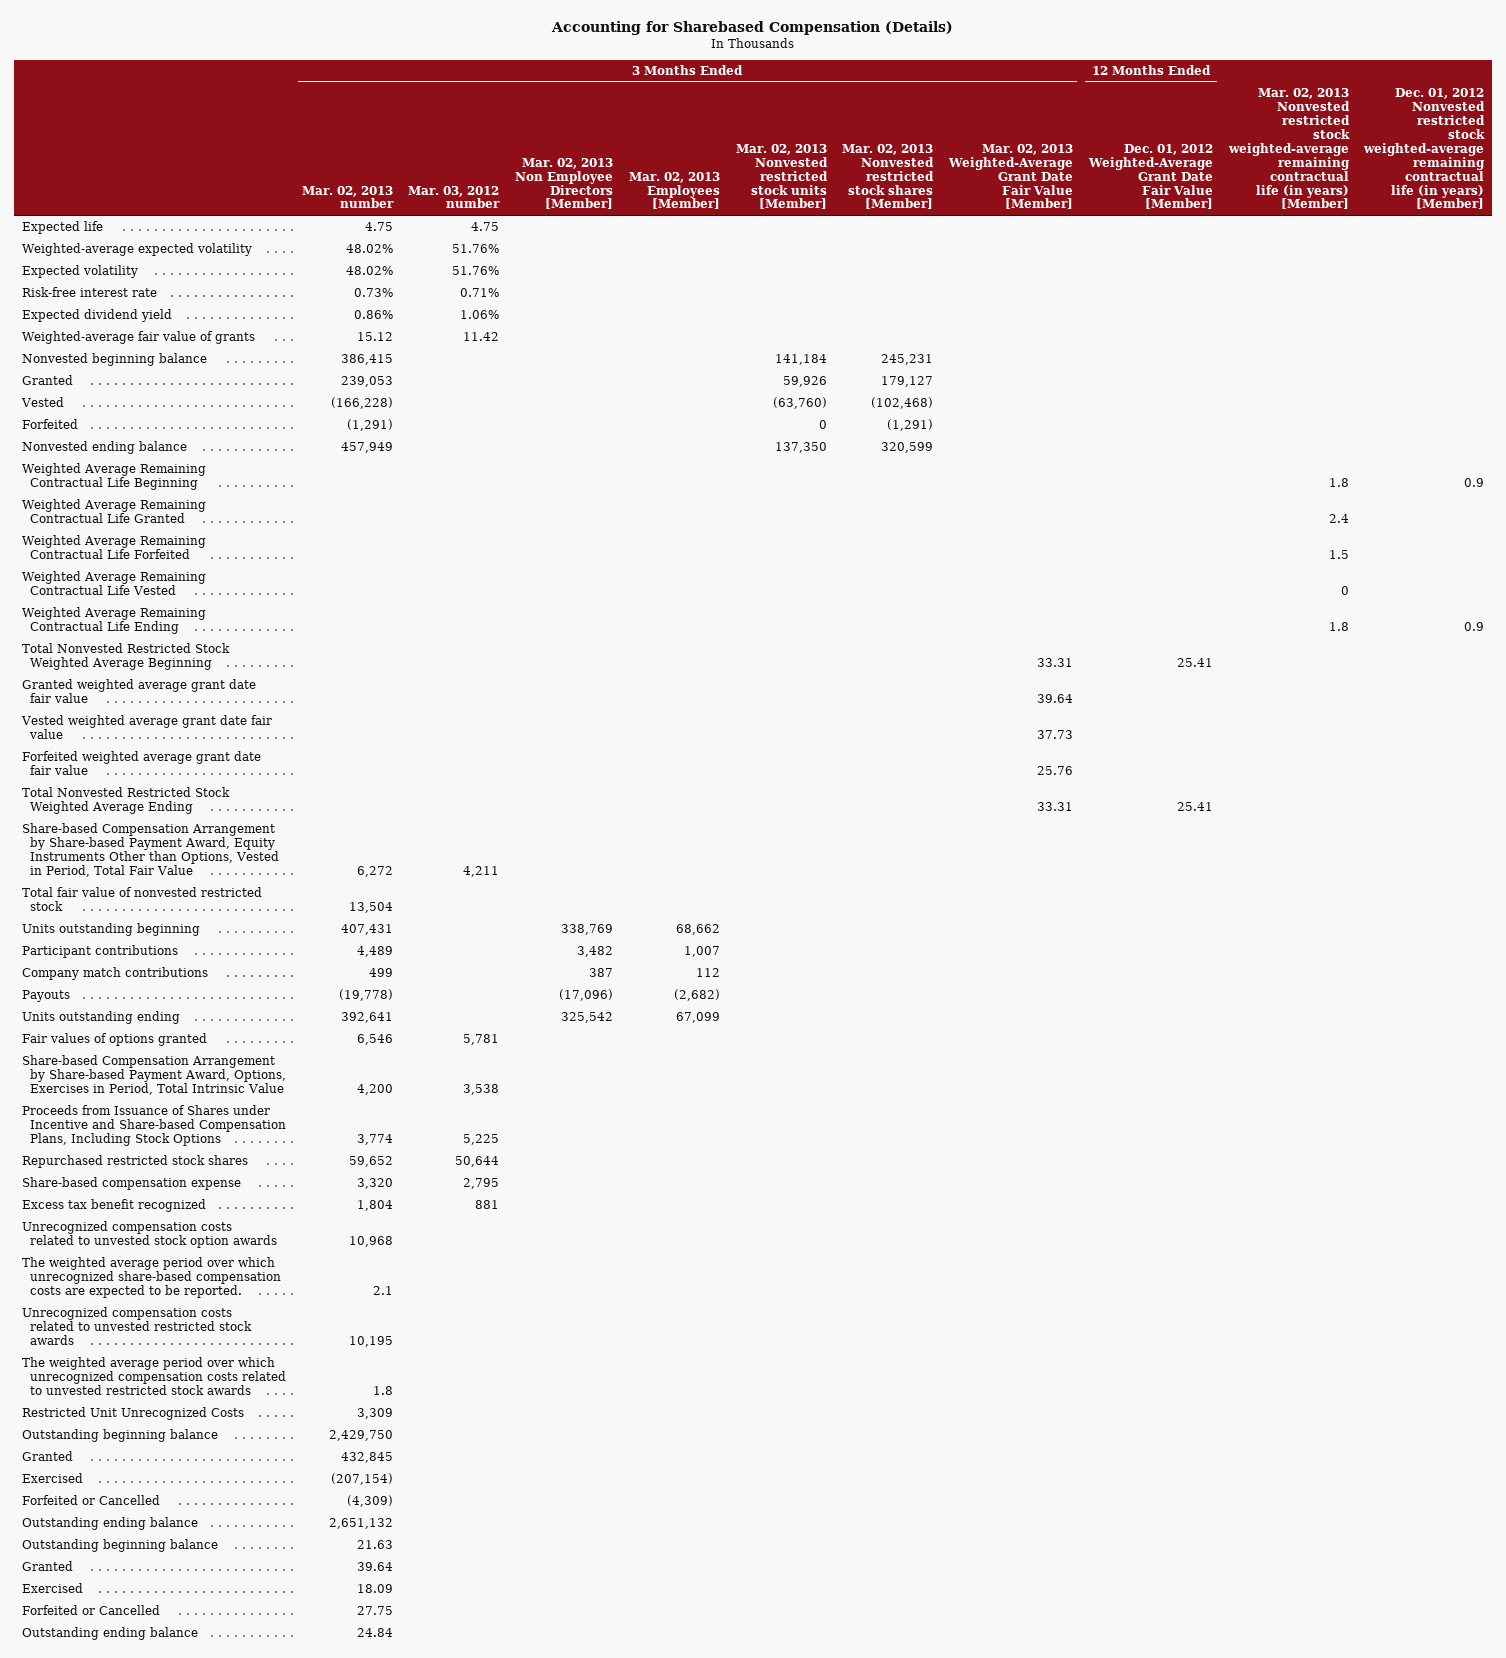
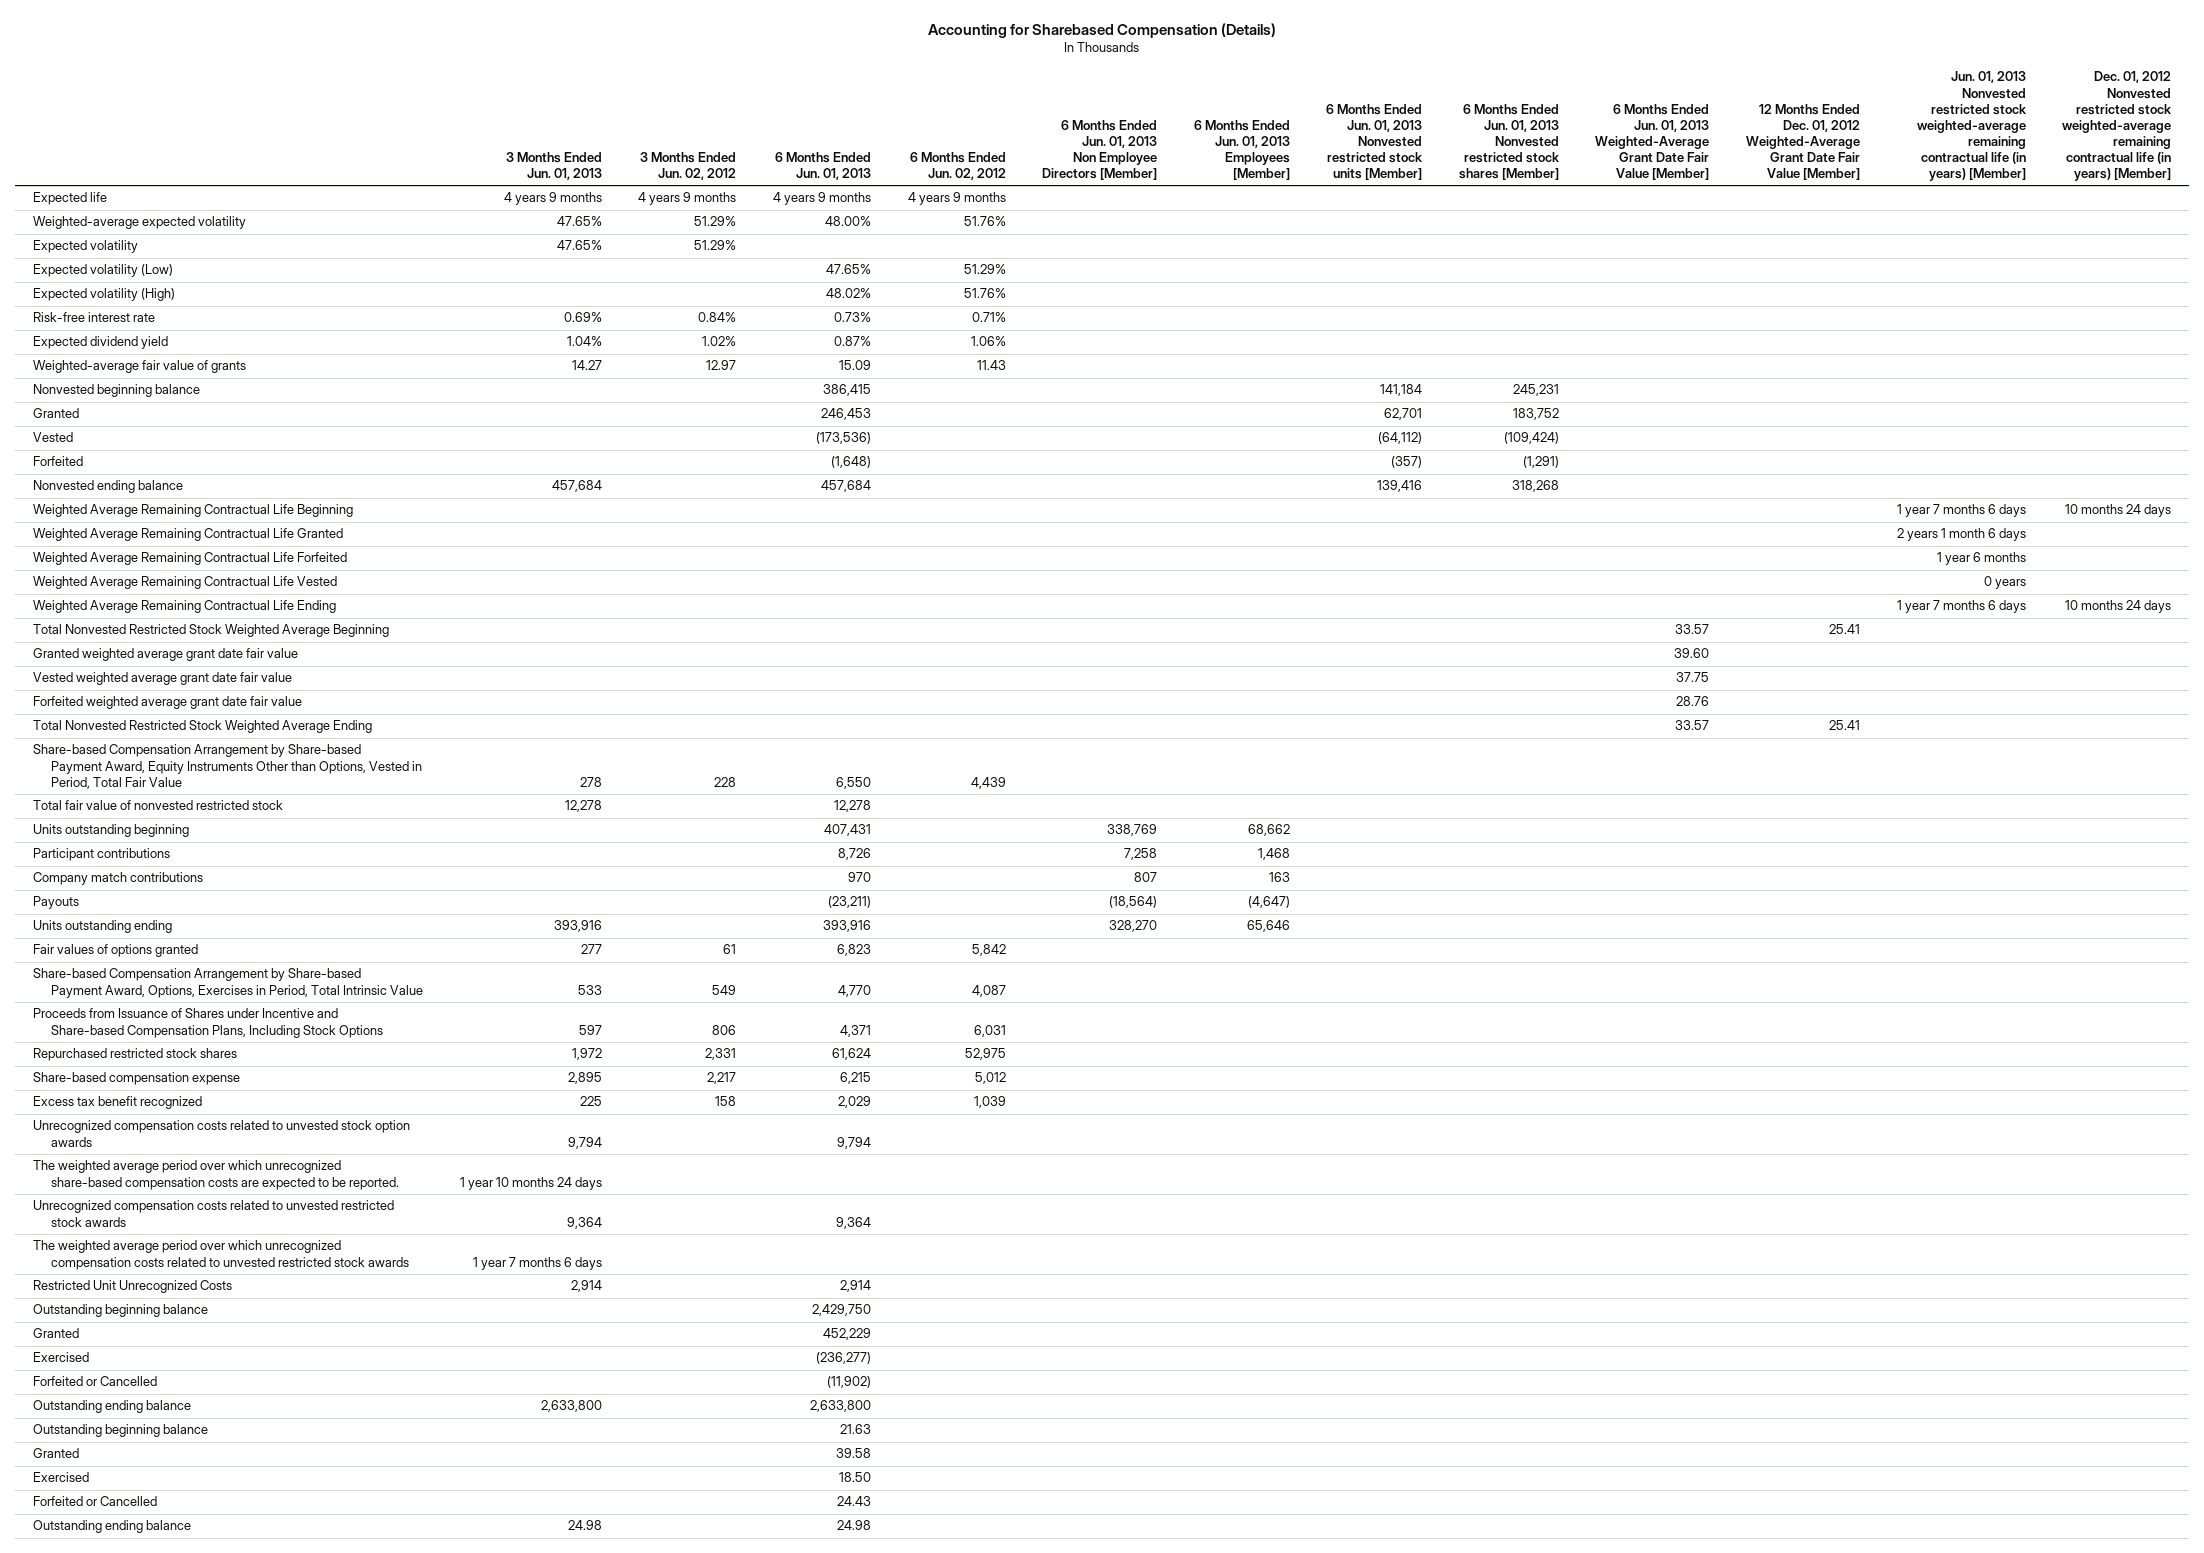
- | 3 Months Ended Mar. 02, 2013 number | 3 Months Ended Mar. 03, 2012 number | 3 Months Ended Mar. 02, 2013 Non Employee Directors [Member] | 3 Months Ended Mar. 02, 2013 Employees [Member] | 3 Months Ended Mar. 02, 2013 Nonvested restricted stock units [Member] | 3 Months Ended Mar. 02, 2013 Nonvested restricted stock shares [Member] | 3 Months Ended Mar. 02, 2013 Weighted-Average Grant Date Fair Value [Member] | 12 Months Ended Dec. 01, 2012 Weighted-Average Grant Date Fair Value [Member] | Mar. 02, 2013 Nonvested restricted stock weighted-average remaining contractual life (in years) [Member] | Dec. 01, 2012 Nonvested restricted stock weighted-average remaining contractual life (in years) [Member]
+ | 3 Months Ended Jun. 01, 2013 | 3 Months Ended Jun. 02, 2012 | 6 Months Ended Jun. 01, 2013 | 6 Months Ended Jun. 02, 2012 | 6 Months Ended Jun. 01, 2013 Non Employee Directors [Member] | 6 Months Ended Jun. 01, 2013 Employees [Member] | 6 Months Ended Jun. 01, 2013 Nonvested restricted stock units [Member] | 6 Months Ended Jun. 01, 2013 Nonvested restricted stock shares [Member] | 6 Months Ended Jun. 01, 2013 Weighted-Average Grant Date Fair Value [Member] | 12 Months Ended Dec. 01, 2012 Weighted-Average Grant Date Fair Value [Member] | Jun. 01, 2013 Nonvested restricted stock weighted-average remaining contractual life (in years) [Member] | Dec. 01, 2012 Nonvested restricted stock weighted-average remaining contractual life (in years) [Member]
+ Expected volatility (Low) | | | 47.65% | 51.29% | | | | | | | |
+ Expected volatility (High) | | | 48.02% | 51.76% | | | | | | | |
- Weighted Average Remaining Contractual Life Beginning | | | | | | | | | 1.8 | 0.9
+ Weighted Average Remaining Contractual Life Beginning | | | | | | | | | | | 1 year 7 months 6 days | 10 months 24 days
- Weighted Average Remaining Contractual Life Ending | | | | | | | | | 1.8 | 0.9
+ Weighted Average Remaining Contractual Life Ending | | | | | | | | | | | 1 year 7 months 6 days | 10 months 24 days

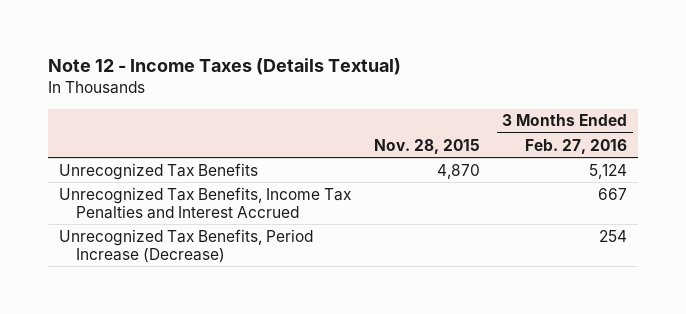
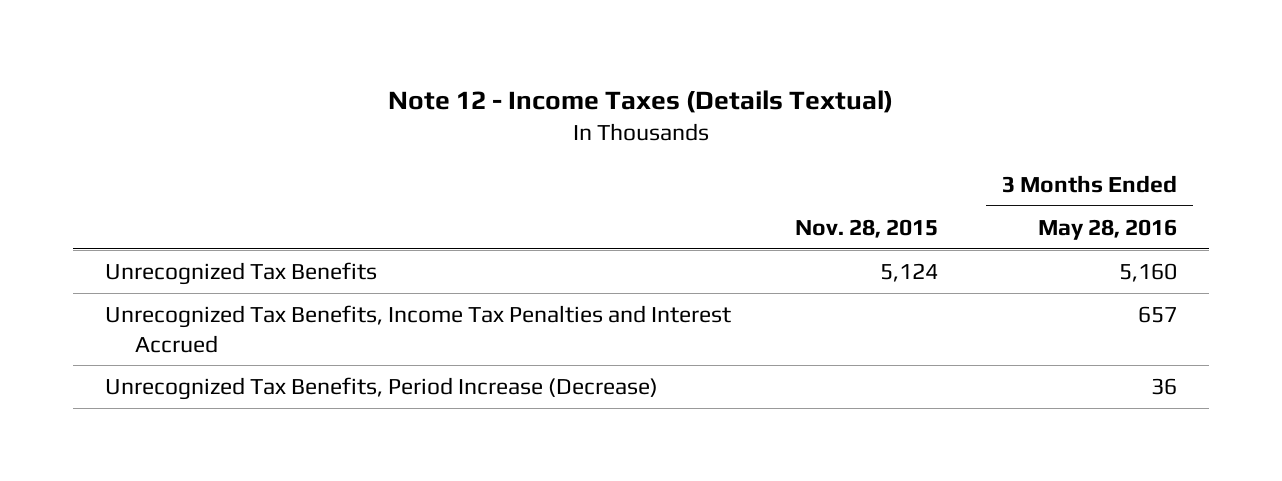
- | Nov. 28, 2015 | 3 Months Ended Feb. 27, 2016
+ | Nov. 28, 2015 | 3 Months Ended May 28, 2016
- Unrecognized Tax Benefits | 4,870 | 5,124
+ Unrecognized Tax Benefits | 5,124 | 5,160

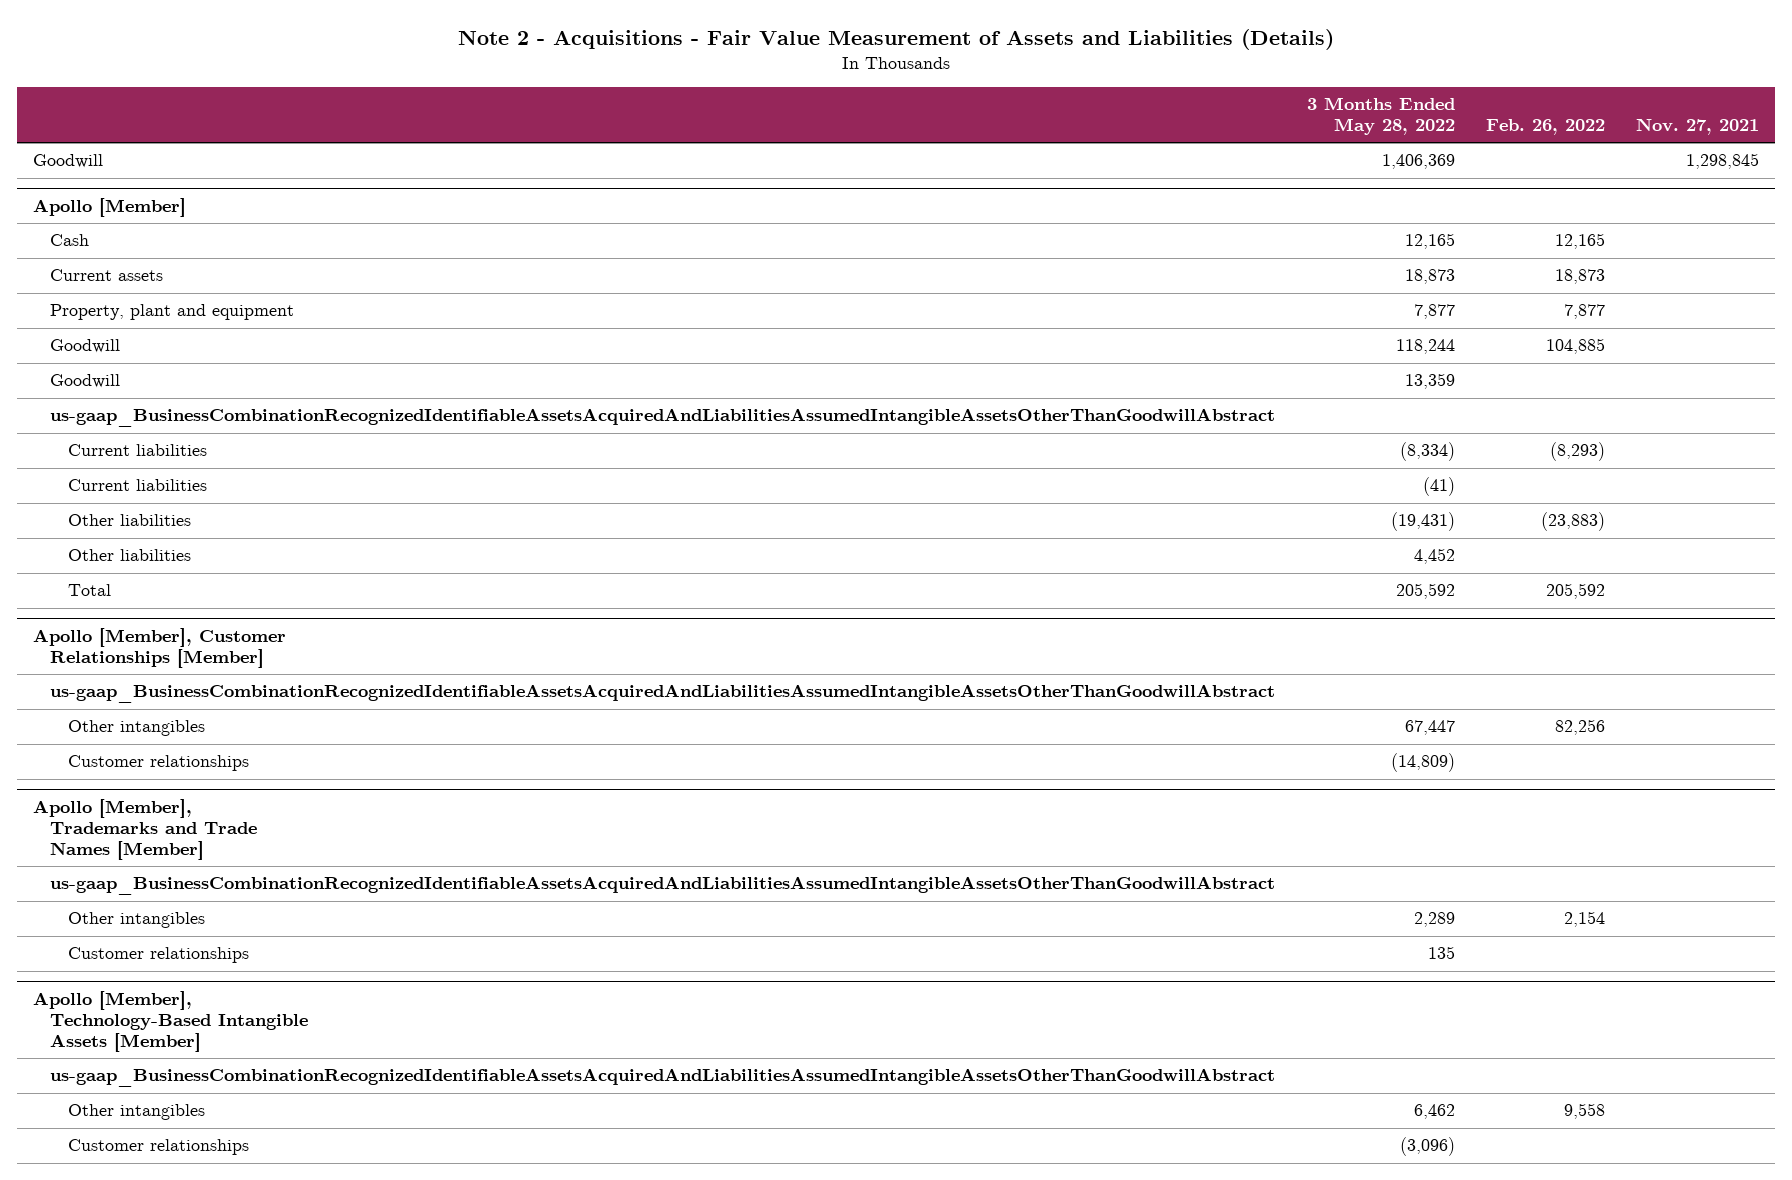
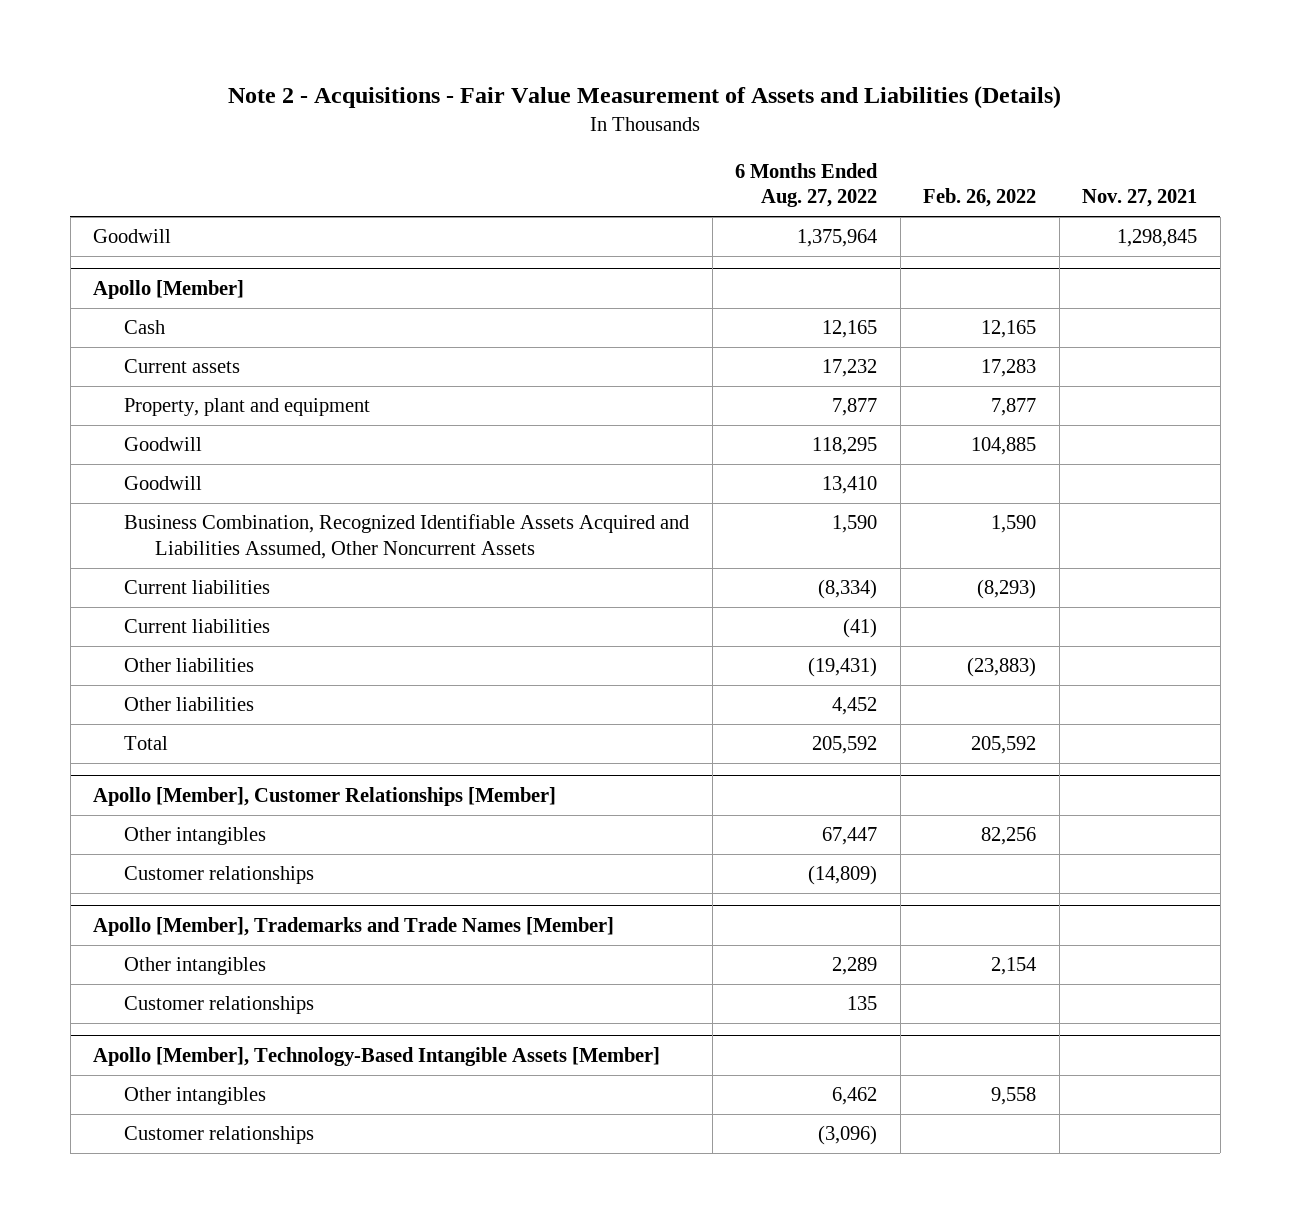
- | 3 Months Ended May 28, 2022 | Feb. 26, 2022 | Nov. 27, 2021
+ | 6 Months Ended Aug. 27, 2022 | Feb. 26, 2022 | Nov. 27, 2021
@ Apollo [Member]
- Current assets | 18,873 | 18,873 |
+ Current assets | 17,232 | 17,283 |
- us-gaap_BusinessCombinationRecognizedIdentifiableAssetsAcquiredAndLiabilitiesAssumedIntangibleAssetsOtherThanGoodwillAbstract
+ Business Combination, Recognized Identifiable Assets Acquired and Liabilities Assumed, Other Noncurrent Assets | 1,590 | 1,590 |
@ Apollo [Member], Customer Relationships [Member]
- us-gaap_BusinessCombinationRecognizedIdentifiableAssetsAcquiredAndLiabilitiesAssumedIntangibleAssetsOtherThanGoodwillAbstract
@ Apollo [Member], Trademarks and Trade Names [Member]
- us-gaap_BusinessCombinationRecognizedIdentifiableAssetsAcquiredAndLiabilitiesAssumedIntangibleAssetsOtherThanGoodwillAbstract
@ Apollo [Member], Technology-Based Intangible Assets [Member]
- us-gaap_BusinessCombinationRecognizedIdentifiableAssetsAcquiredAndLiabilitiesAssumedIntangibleAssetsOtherThanGoodwillAbstract

